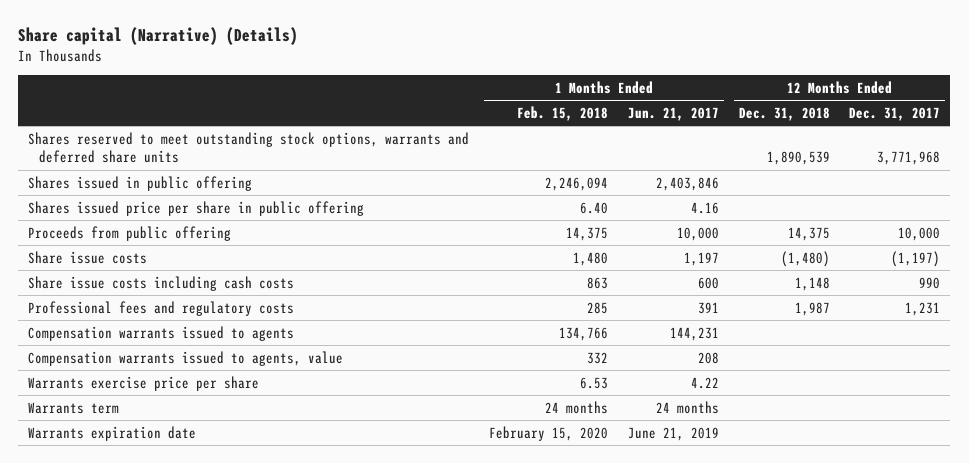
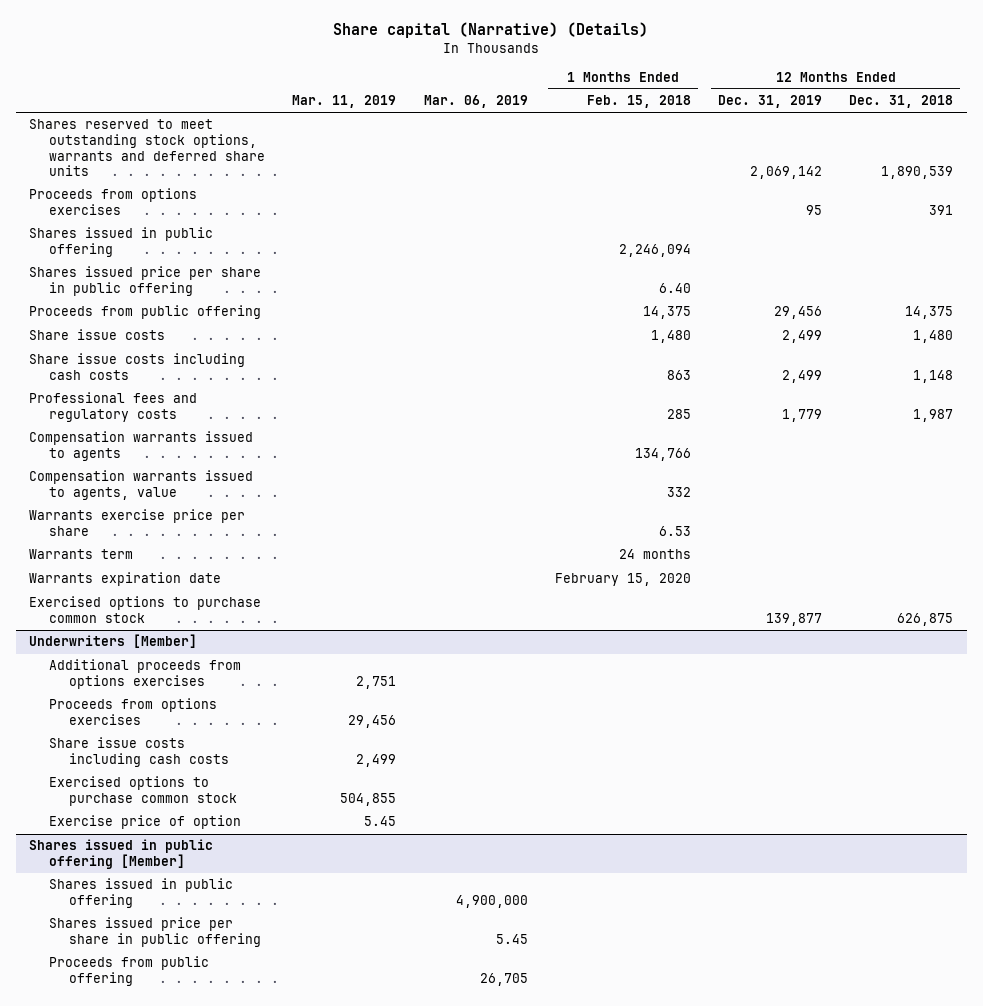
- | 1 Months Ended Feb. 15, 2018 | 1 Months Ended Jun. 21, 2017 | 12 Months Ended Dec. 31, 2018 | 12 Months Ended Dec. 31, 2017
+ | Mar. 11, 2019 | Mar. 06, 2019 | 1 Months Ended Feb. 15, 2018 | 12 Months Ended Dec. 31, 2019 | 12 Months Ended Dec. 31, 2018
+ Proceeds from options exercises | | | | 95 | 391
- Share issue costs | 1,480 | 1,197 | (1,480) | (1,197)
+ Share issue costs | | | 1,480 | 2,499 | 1,480
+ Exercised options to purchase common stock | | | | 139,877 | 626,875
+ Underwriters [Member]
+ Additional proceeds from options exercises | 2,751 | | | |
+ Proceeds from options exercises | 29,456 | | | |
+ Share issue costs including cash costs | 2,499 | | | |
+ Exercised options to purchase common stock | 504,855 | | | |
+ Exercise price of option | 5.45 | | | |
+ Shares issued in public offering [Member]
+ Shares issued in public offering | | 4,900,000 | | |
+ Shares issued price per share in public offering | | 5.45 | | |
+ Proceeds from public offering | | 26,705 | | |

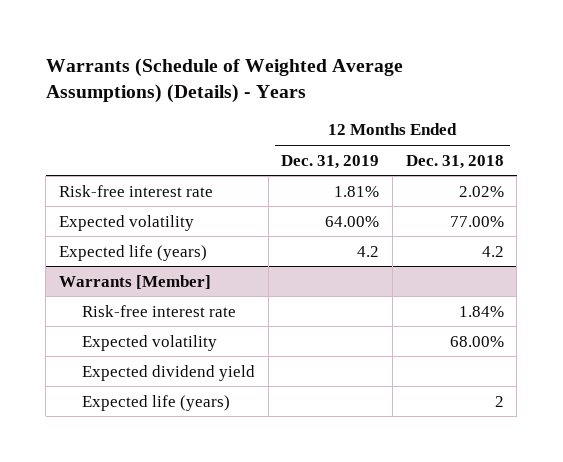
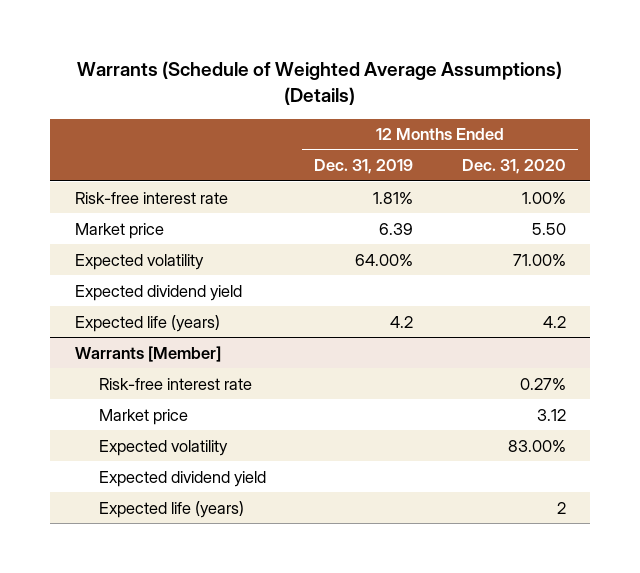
- Warrants (Schedule of Weighted Average Assumptions) (Details) - Years
+ Warrants (Schedule of Weighted Average Assumptions) (Details)
- | 12 Months Ended Dec. 31, 2019 | 12 Months Ended Dec. 31, 2018
+ | 12 Months Ended Dec. 31, 2019 | 12 Months Ended Dec. 31, 2020
+ Market price | 6.39 | 5.50
+ Expected dividend yield
@ Warrants [Member]
+ Market price | | 3.12

